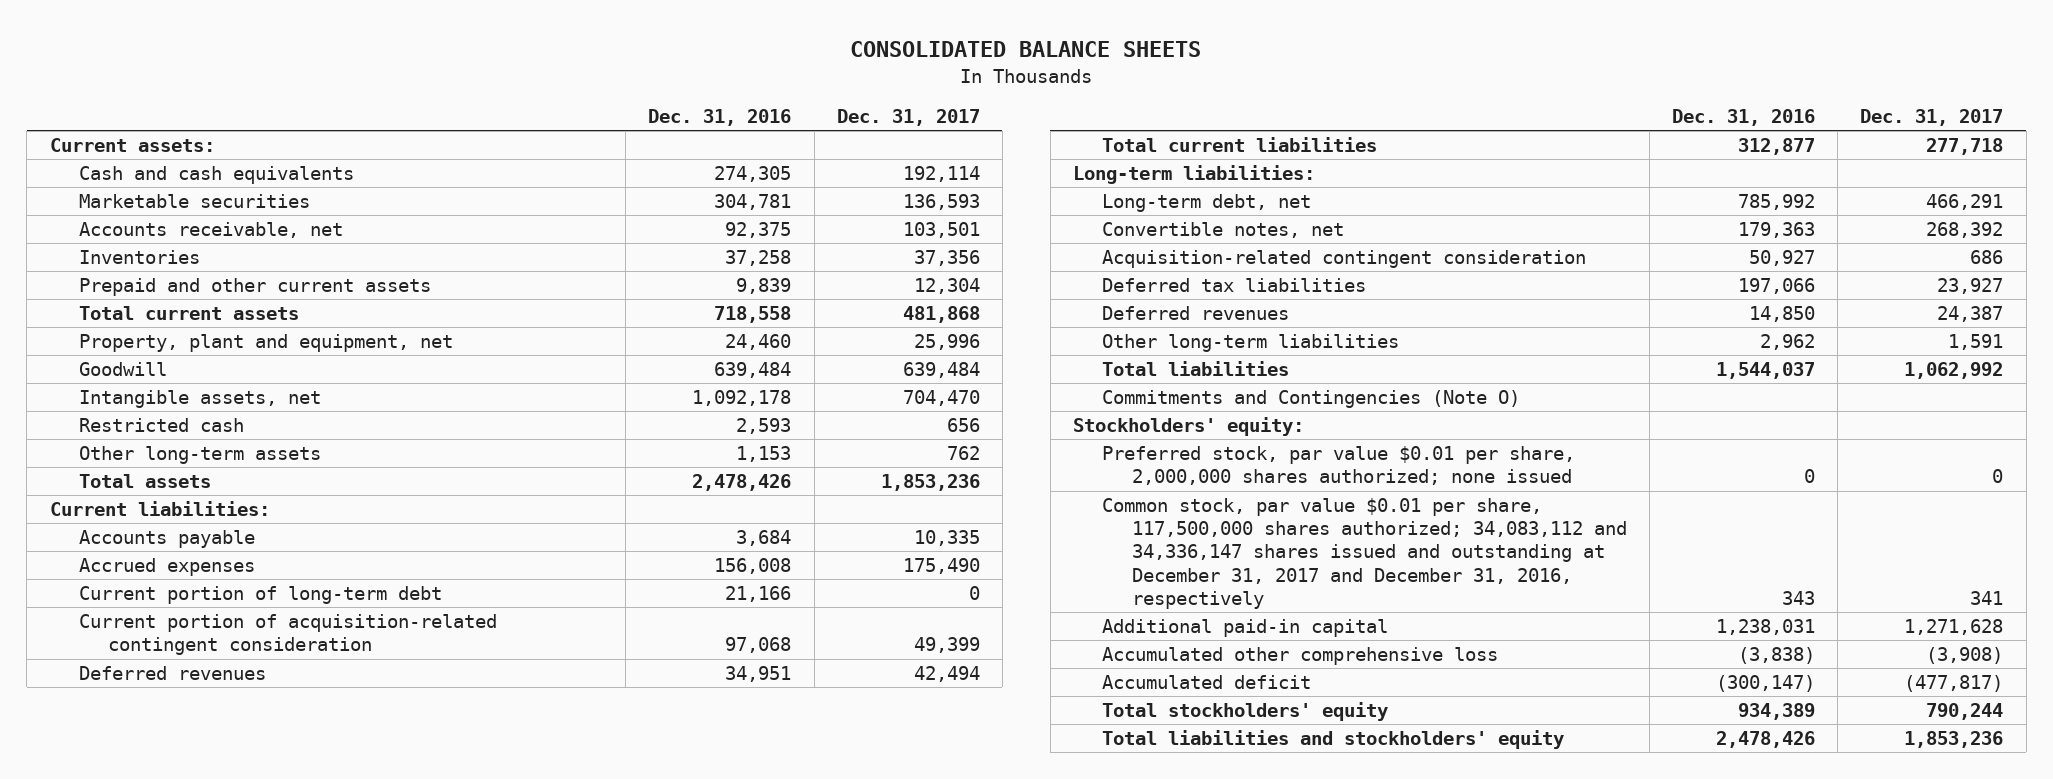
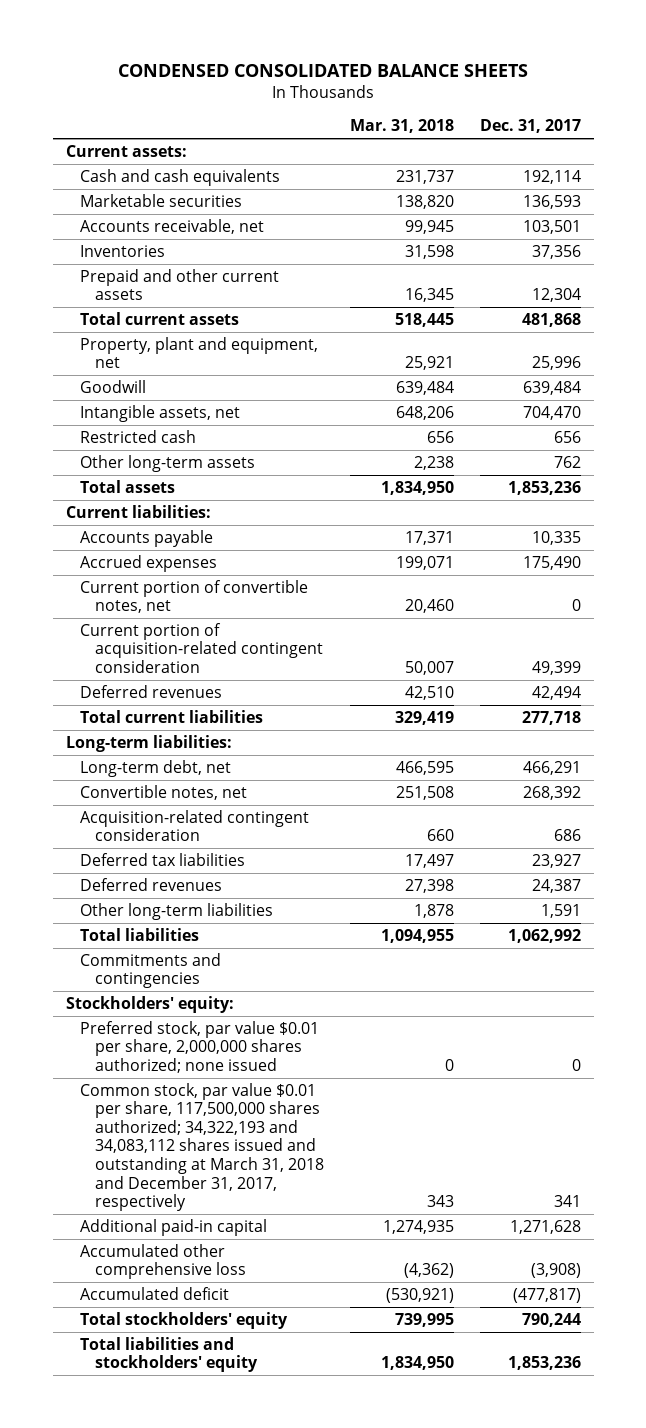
- CONSOLIDATED BALANCE SHEETS
+ CONDENSED CONSOLIDATED BALANCE SHEETS
- | Dec. 31, 2016 | Dec. 31, 2017
+ | Mar. 31, 2018 | Dec. 31, 2017
- Current portion of long-term debt | 21,166 | 0
+ Current portion of convertible notes, net | 20,460 | 0
- Commitments and Contingencies (Note O)
+ Commitments and contingencies
- Common stock, par value $0.01 per share, 117,500,000 shares authorized; 34,083,112 and 34,336,147 shares issued and outstanding at December 31, 2017 and December 31, 2016, respectively | 343 | 341
+ Common stock, par value $0.01 per share, 117,500,000 shares authorized; 34,322,193 and 34,083,112 shares issued and outstanding at March 31, 2018 and December 31, 2017, respectively | 343 | 341

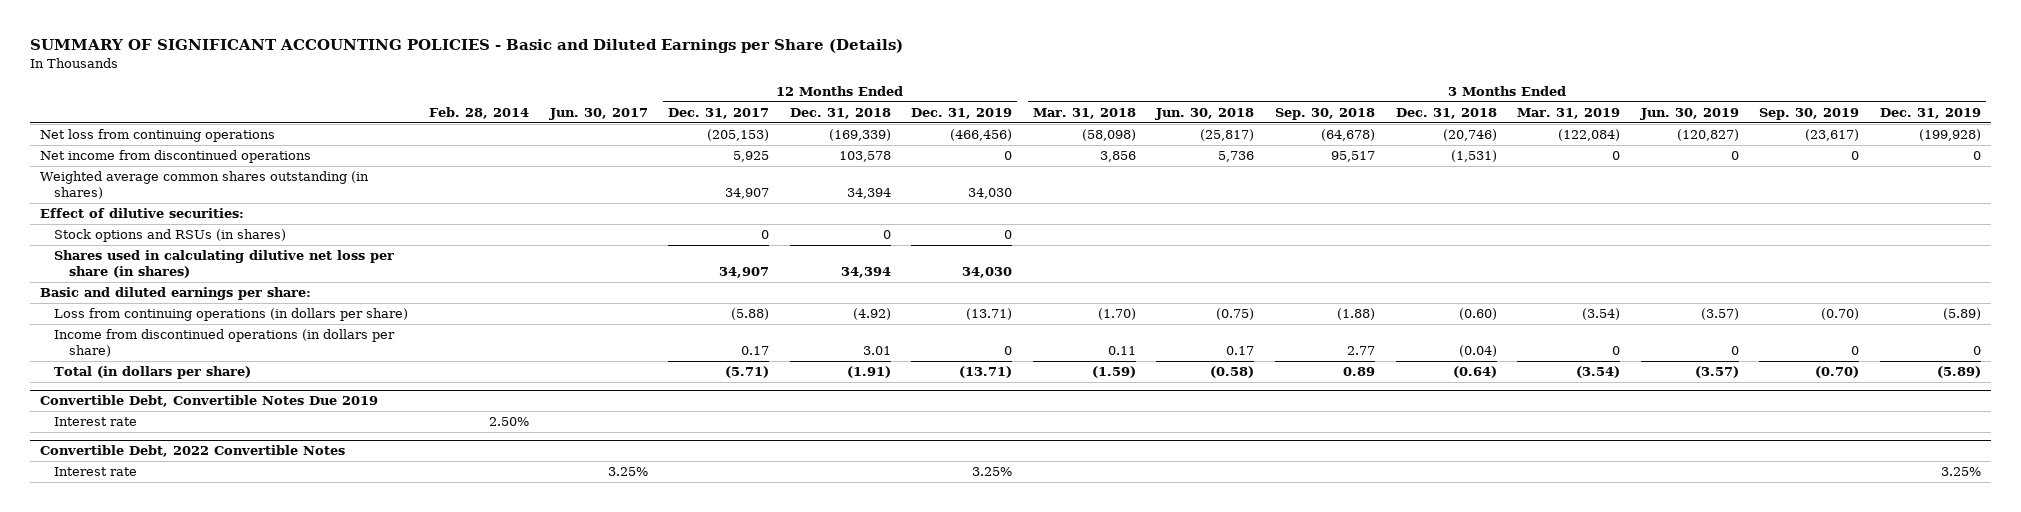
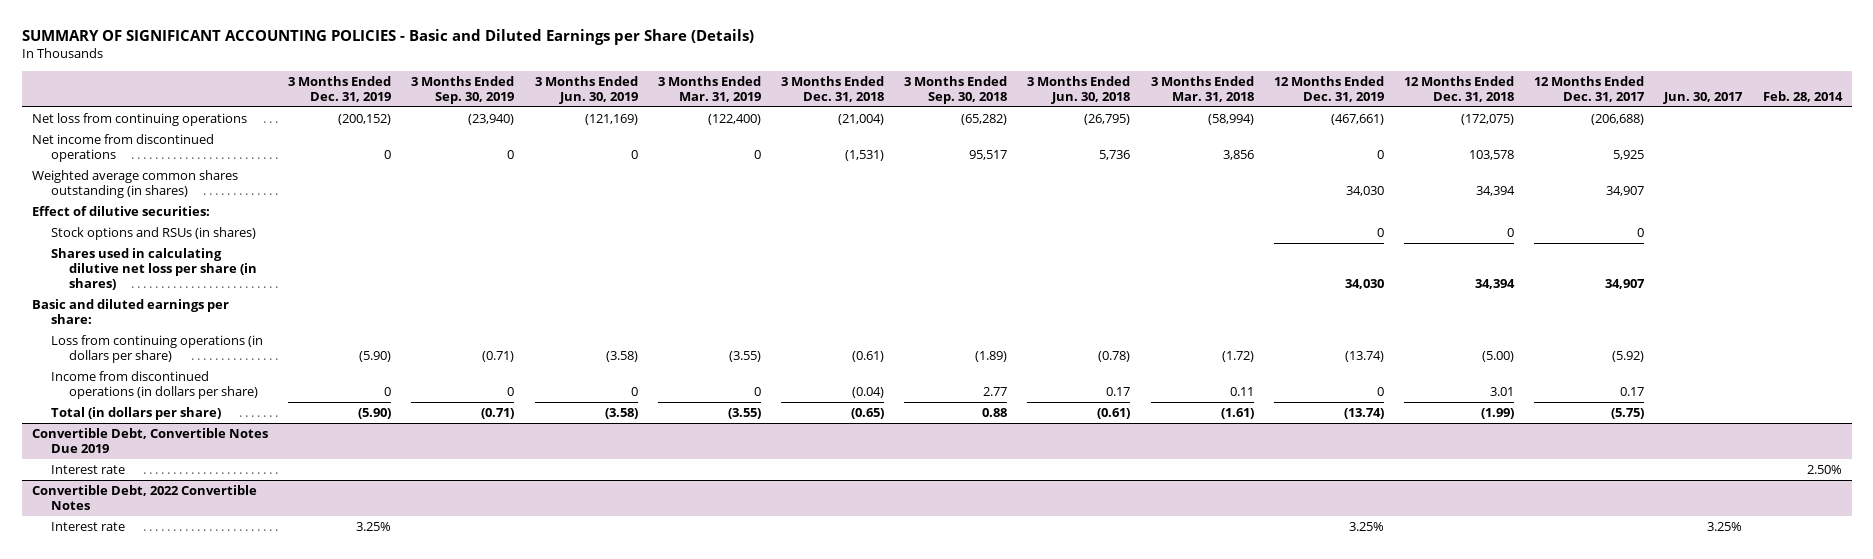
- | Feb. 28, 2014 | Jun. 30, 2017 | 12 Months Ended Dec. 31, 2017 | 12 Months Ended Dec. 31, 2018 | 12 Months Ended Dec. 31, 2019 | 3 Months Ended Mar. 31, 2018 | 3 Months Ended Jun. 30, 2018 | 3 Months Ended Sep. 30, 2018 | 3 Months Ended Dec. 31, 2018 | 3 Months Ended Mar. 31, 2019 | 3 Months Ended Jun. 30, 2019 | 3 Months Ended Sep. 30, 2019 | 3 Months Ended Dec. 31, 2019
+ | 3 Months Ended Dec. 31, 2019 | 3 Months Ended Sep. 30, 2019 | 3 Months Ended Jun. 30, 2019 | 3 Months Ended Mar. 31, 2019 | 3 Months Ended Dec. 31, 2018 | 3 Months Ended Sep. 30, 2018 | 3 Months Ended Jun. 30, 2018 | 3 Months Ended Mar. 31, 2018 | 12 Months Ended Dec. 31, 2019 | 12 Months Ended Dec. 31, 2018 | 12 Months Ended Dec. 31, 2017 | Jun. 30, 2017 | Feb. 28, 2014
- Net loss from continuing operations | | | (205,153) | (169,339) | (466,456) | (58,098) | (25,817) | (64,678) | (20,746) | (122,084) | (120,827) | (23,617) | (199,928)
+ Net loss from continuing operations | (200,152) | (23,940) | (121,169) | (122,400) | (21,004) | (65,282) | (26,795) | (58,994) | (467,661) | (172,075) | (206,688) | |
- Loss from continuing operations (in dollars per share) | | | (5.88) | (4.92) | (13.71) | (1.70) | (0.75) | (1.88) | (0.60) | (3.54) | (3.57) | (0.70) | (5.89)
+ Loss from continuing operations (in dollars per share) | (5.90) | (0.71) | (3.58) | (3.55) | (0.61) | (1.89) | (0.78) | (1.72) | (13.74) | (5.00) | (5.92) | |
- Total (in dollars per share) | | | (5.71) | (1.91) | (13.71) | (1.59) | (0.58) | 0.89 | (0.64) | (3.54) | (3.57) | (0.70) | (5.89)
+ Total (in dollars per share) | (5.90) | (0.71) | (3.58) | (3.55) | (0.65) | 0.88 | (0.61) | (1.61) | (13.74) | (1.99) | (5.75) | |

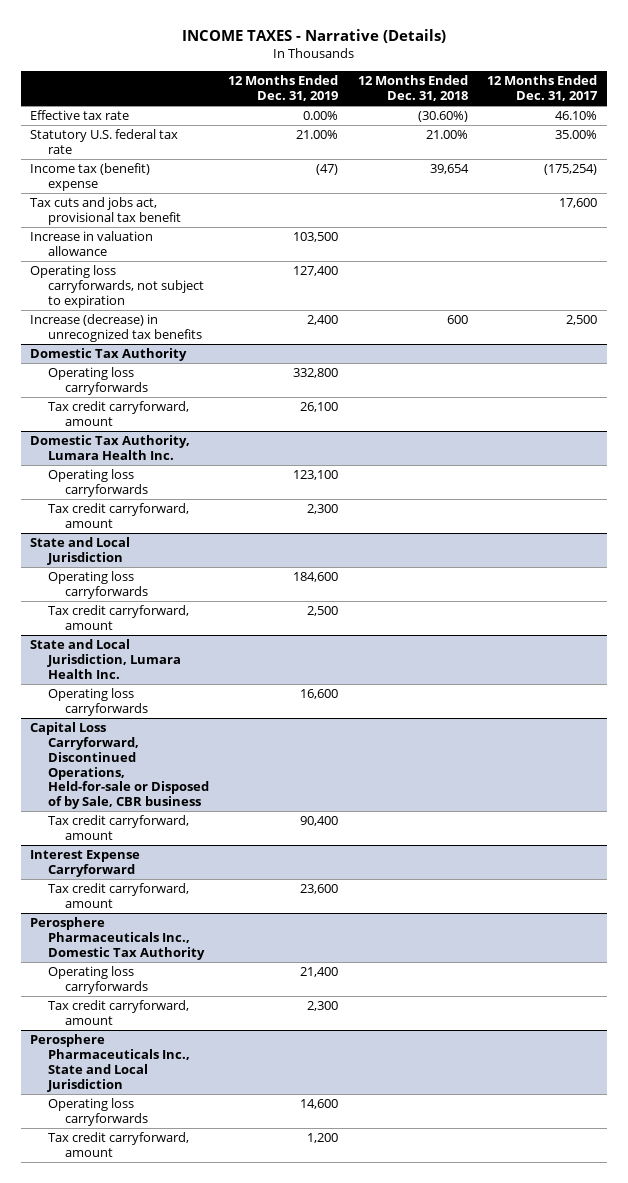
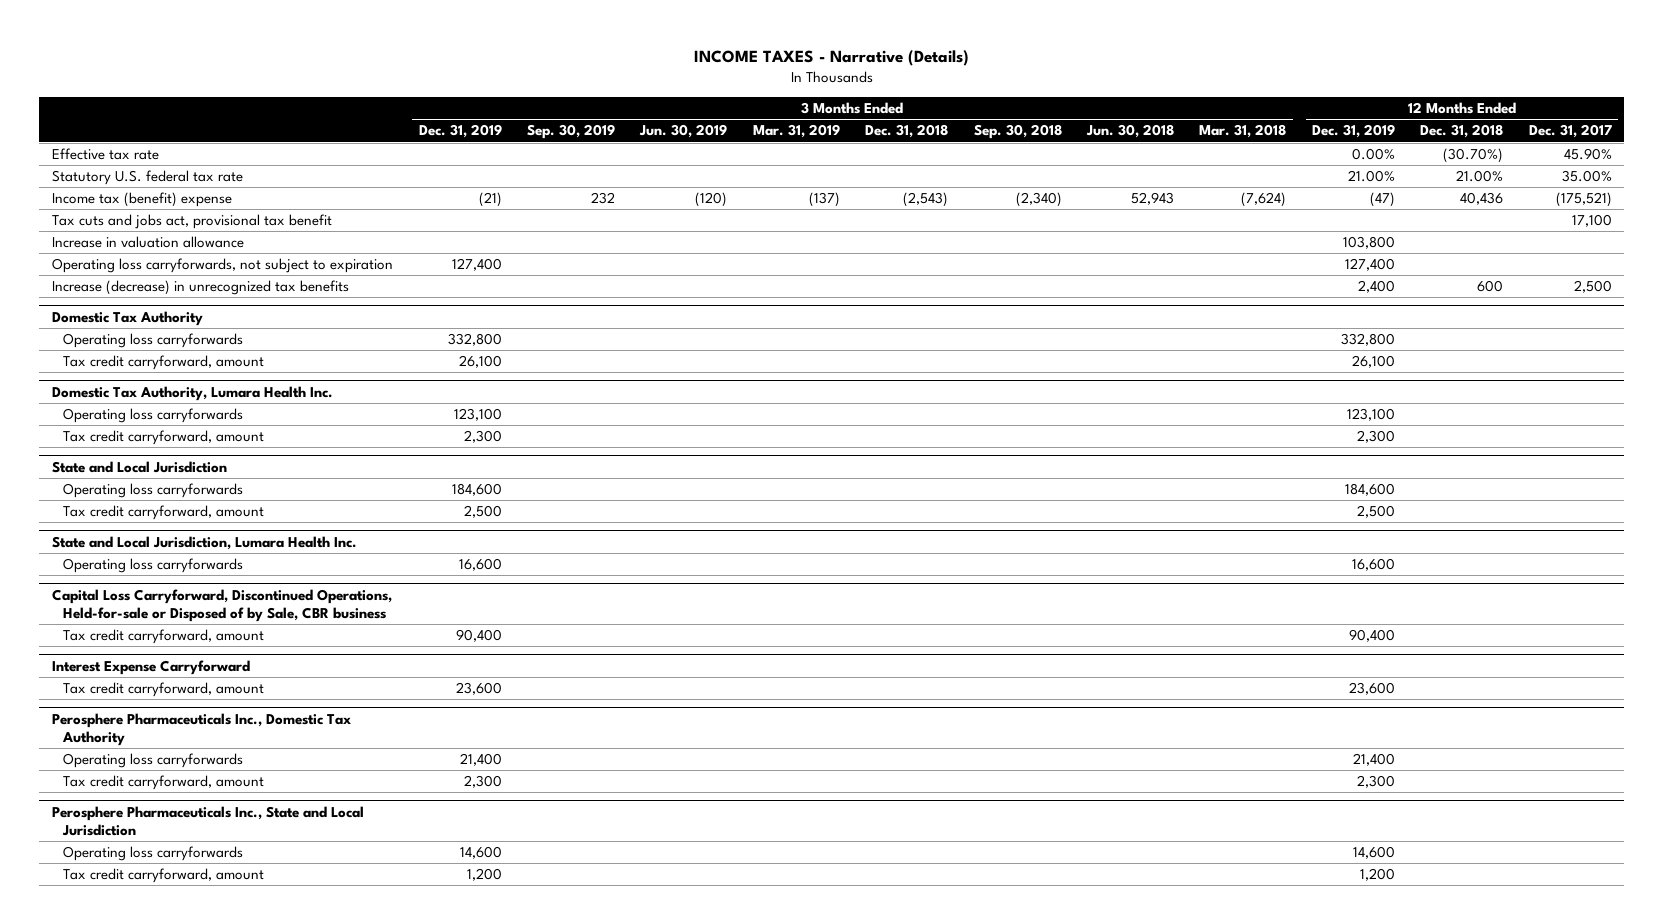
- | 12 Months Ended Dec. 31, 2019 | 12 Months Ended Dec. 31, 2018 | 12 Months Ended Dec. 31, 2017
+ | 3 Months Ended Dec. 31, 2019 | 3 Months Ended Sep. 30, 2019 | 3 Months Ended Jun. 30, 2019 | 3 Months Ended Mar. 31, 2019 | 3 Months Ended Dec. 31, 2018 | 3 Months Ended Sep. 30, 2018 | 3 Months Ended Jun. 30, 2018 | 3 Months Ended Mar. 31, 2018 | 12 Months Ended Dec. 31, 2019 | 12 Months Ended Dec. 31, 2018 | 12 Months Ended Dec. 31, 2017
- Effective tax rate | 0.00% | (30.60%) | 46.10%
+ Effective tax rate | | | | | | | | | 0.00% | (30.70%) | 45.90%
- Income tax (benefit) expense | (47) | 39,654 | (175,254)
- Tax cuts and jobs act, provisional tax benefit | | | 17,600
- Increase in valuation allowance | 103,500 | |
+ Income tax (benefit) expense | (21) | 232 | (120) | (137) | (2,543) | (2,340) | 52,943 | (7,624) | (47) | 40,436 | (175,521)
+ Tax cuts and jobs act, provisional tax benefit | | | | | | | | | | | 17,100
+ Increase in valuation allowance | | | | | | | | | 103,800 | |

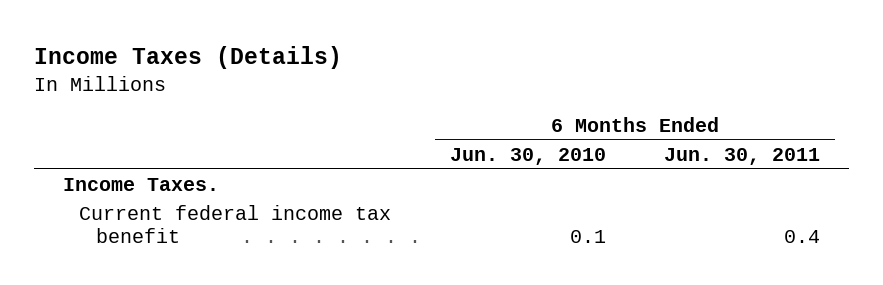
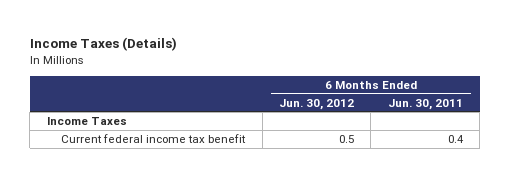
- | 6 Months Ended Jun. 30, 2010 | 6 Months Ended Jun. 30, 2011
+ | 6 Months Ended Jun. 30, 2012 | 6 Months Ended Jun. 30, 2011
- Income Taxes.
+ Income Taxes

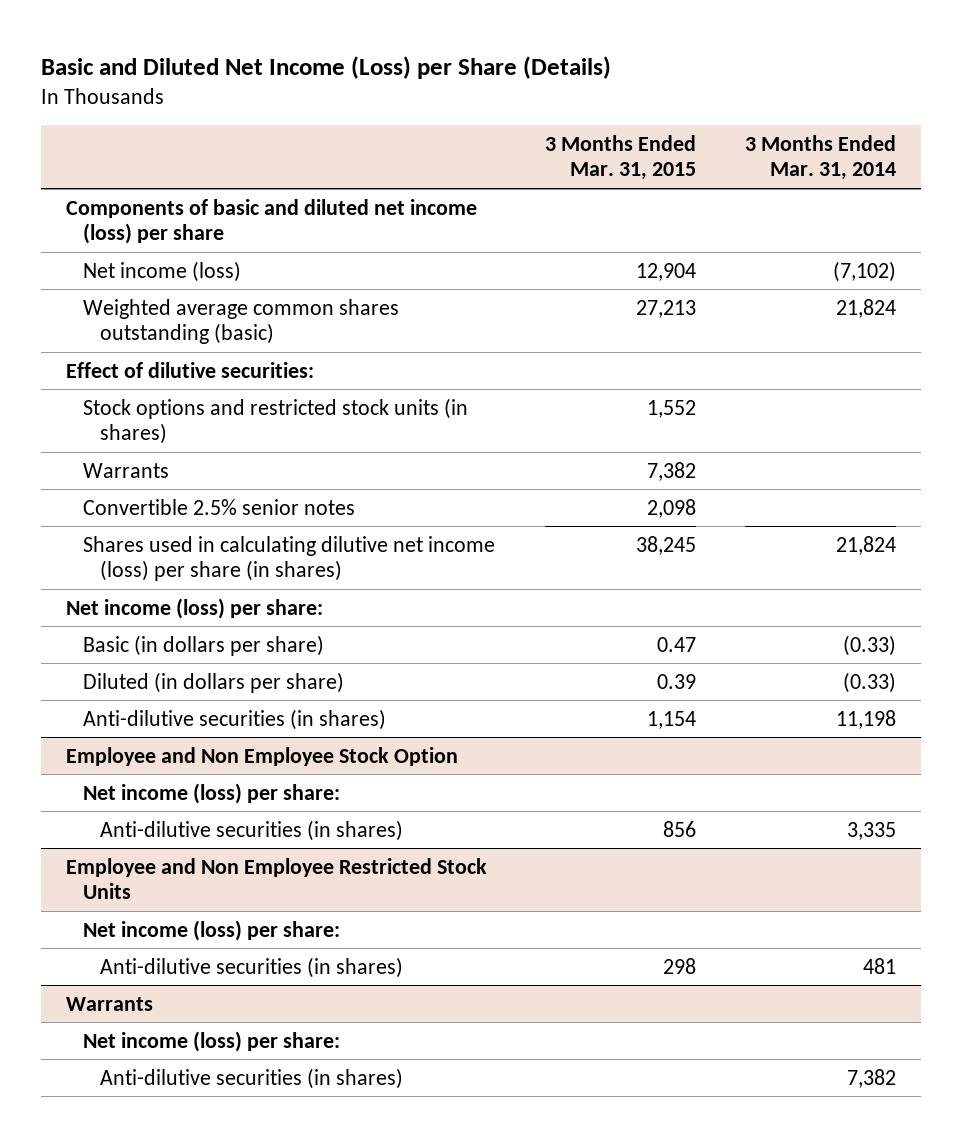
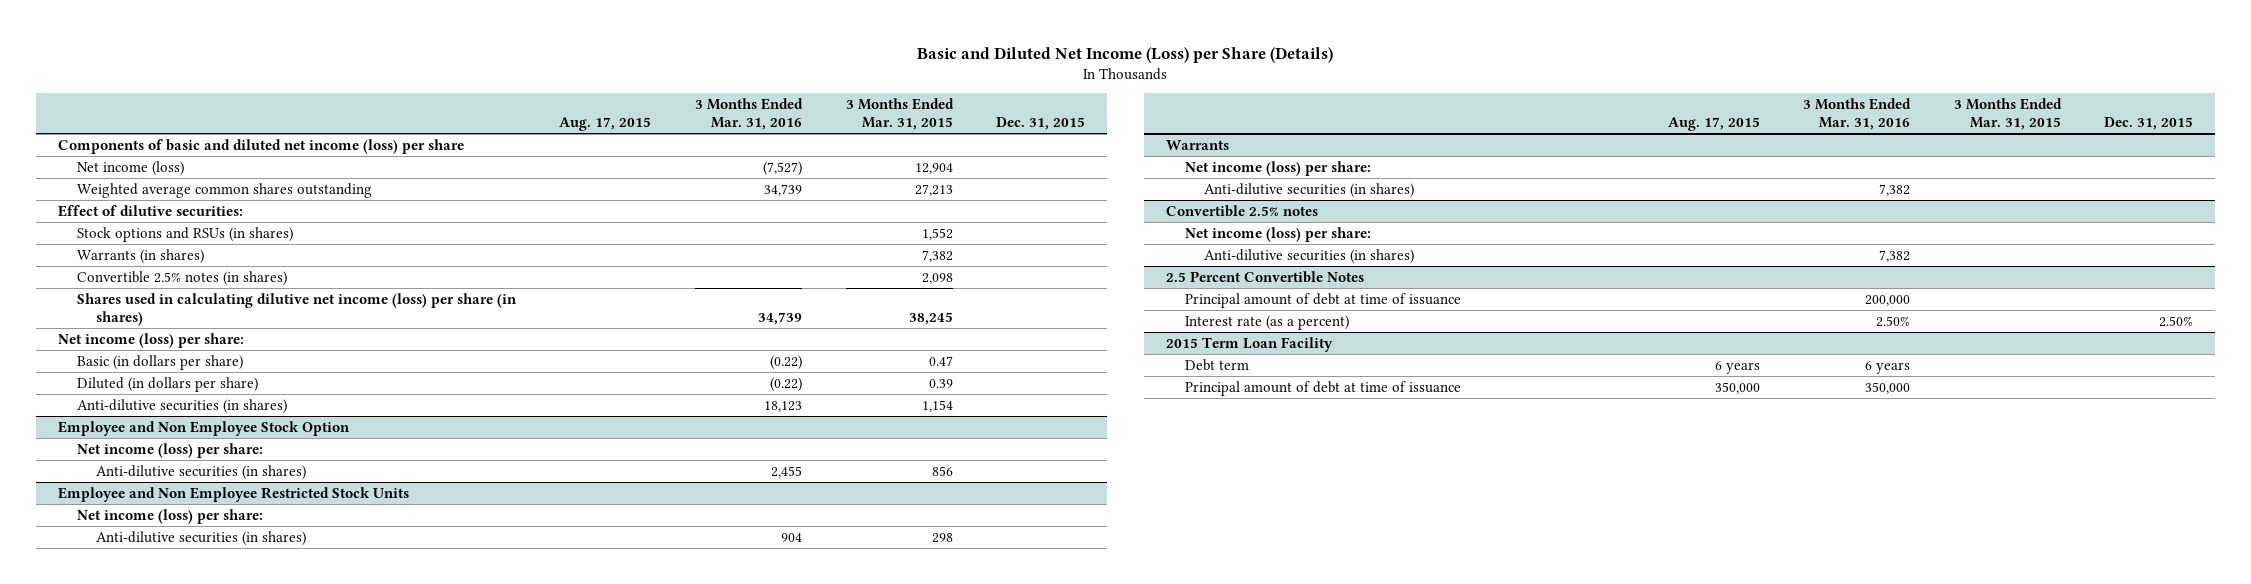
- | 3 Months Ended Mar. 31, 2015 | 3 Months Ended Mar. 31, 2014
+ | Aug. 17, 2015 | 3 Months Ended Mar. 31, 2016 | 3 Months Ended Mar. 31, 2015 | Dec. 31, 2015
- Weighted average common shares outstanding (basic) | 27,213 | 21,824
+ Weighted average common shares outstanding | | 34,739 | 27,213 |
- Stock options and restricted stock units (in shares) | 1,552 |
- Warrants | 7,382 |
- Convertible 2.5% senior notes | 2,098 |
+ Stock options and RSUs (in shares) | | | 1,552 |
+ Warrants (in shares) | | | 7,382 |
+ Convertible 2.5% notes (in shares) | | | 2,098 |
+ Convertible 2.5% notes
+ Net income (loss) per share:
+ Anti-dilutive securities (in shares) | | 7,382 | |
+ 2.5 Percent Convertible Notes
+ Principal amount of debt at time of issuance | | 200,000 | |
+ Interest rate (as a percent) | | 2.50% | | 2.50%
+ 2015 Term Loan Facility
+ Debt term | 6 years | 6 years | |
+ Principal amount of debt at time of issuance | 350,000 | 350,000 | |

